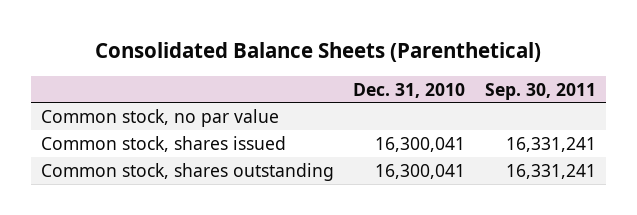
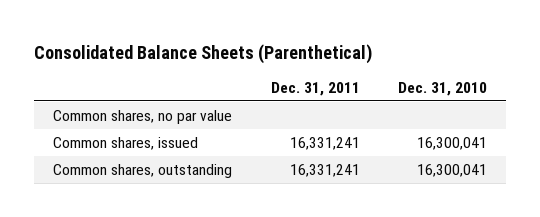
- | Dec. 31, 2010 | Sep. 30, 2011
+ | Dec. 31, 2011 | Dec. 31, 2010
- Common stock, no par value
- Common stock, shares issued | 16,300,041 | 16,331,241
- Common stock, shares outstanding | 16,300,041 | 16,331,241
+ Common shares, no par value
+ Common shares, issued | 16,331,241 | 16,300,041
+ Common shares, outstanding | 16,331,241 | 16,300,041

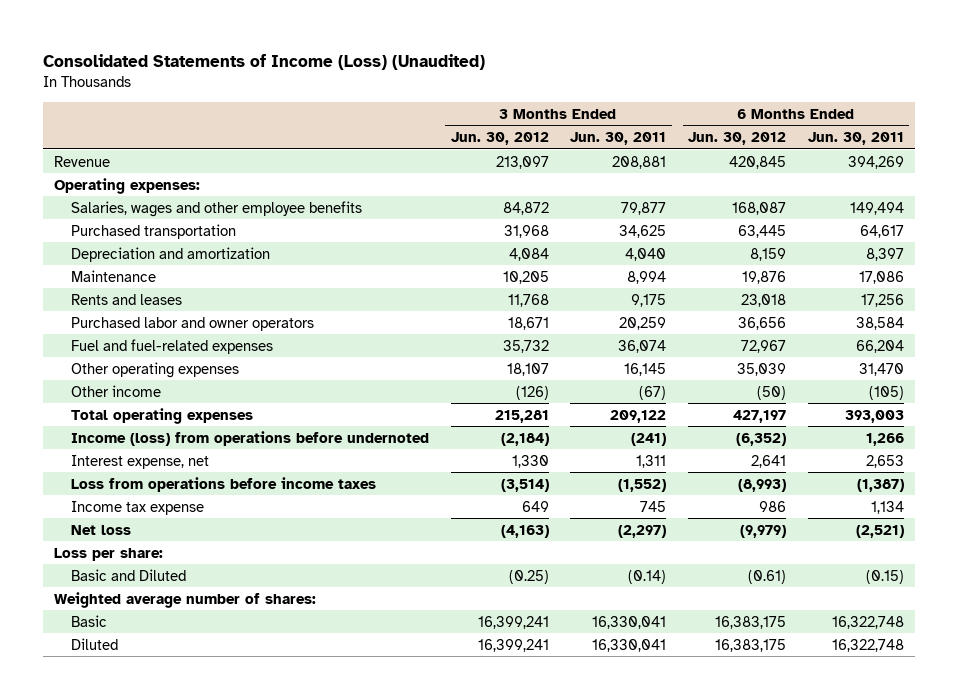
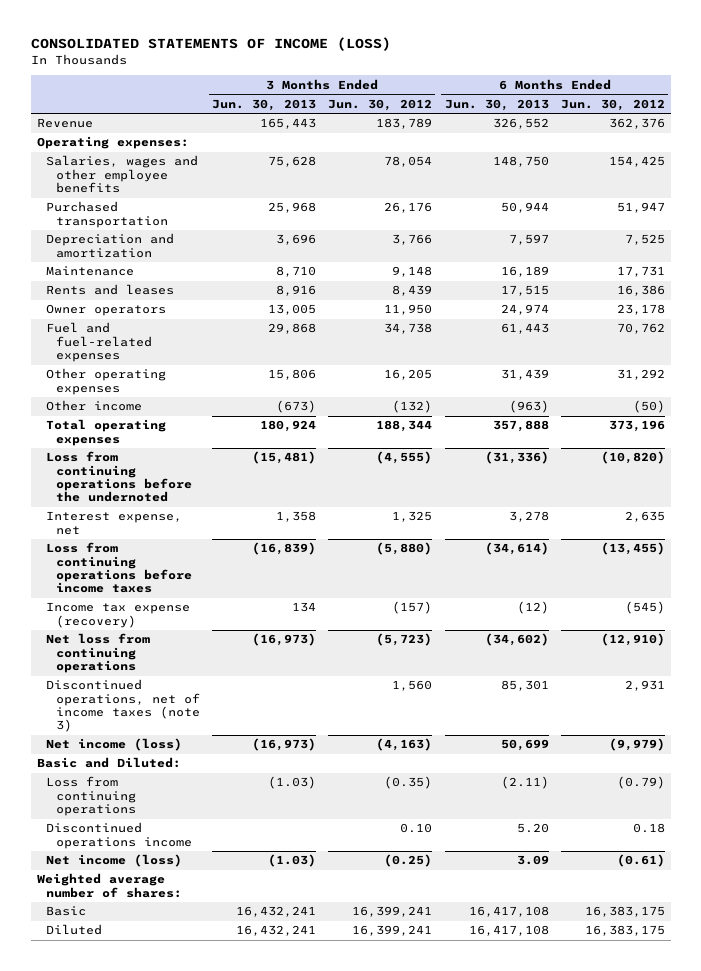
- Consolidated Statements of Income (Loss) (Unaudited)
+ CONSOLIDATED STATEMENTS OF INCOME (LOSS)
- | 3 Months Ended Jun. 30, 2012 | 3 Months Ended Jun. 30, 2011 | 6 Months Ended Jun. 30, 2012 | 6 Months Ended Jun. 30, 2011
+ | 3 Months Ended Jun. 30, 2013 | 3 Months Ended Jun. 30, 2012 | 6 Months Ended Jun. 30, 2013 | 6 Months Ended Jun. 30, 2012
- Revenue | 213,097 | 208,881 | 420,845 | 394,269
+ Revenue | 165,443 | 183,789 | 326,552 | 362,376
- Salaries, wages and other employee benefits | 84,872 | 79,877 | 168,087 | 149,494
- Purchased transportation | 31,968 | 34,625 | 63,445 | 64,617
- Depreciation and amortization | 4,084 | 4,040 | 8,159 | 8,397
- Maintenance | 10,205 | 8,994 | 19,876 | 17,086
- Rents and leases | 11,768 | 9,175 | 23,018 | 17,256
- Purchased labor and owner operators | 18,671 | 20,259 | 36,656 | 38,584
- Fuel and fuel-related expenses | 35,732 | 36,074 | 72,967 | 66,204
- Other operating expenses | 18,107 | 16,145 | 35,039 | 31,470
- Other income | (126) | (67) | (50) | (105)
- Total operating expenses | 215,281 | 209,122 | 427,197 | 393,003
- Income (loss) from operations before undernoted | (2,184) | (241) | (6,352) | 1,266
- Interest expense, net | 1,330 | 1,311 | 2,641 | 2,653
- Loss from operations before income taxes | (3,514) | (1,552) | (8,993) | (1,387)
- Income tax expense | 649 | 745 | 986 | 1,134
- Net loss | (4,163) | (2,297) | (9,979) | (2,521)
- Loss per share:
- Basic and Diluted | (0.25) | (0.14) | (0.61) | (0.15)
+ Salaries, wages and other employee benefits | 75,628 | 78,054 | 148,750 | 154,425
+ Purchased transportation | 25,968 | 26,176 | 50,944 | 51,947
+ Depreciation and amortization | 3,696 | 3,766 | 7,597 | 7,525
+ Maintenance | 8,710 | 9,148 | 16,189 | 17,731
+ Rents and leases | 8,916 | 8,439 | 17,515 | 16,386
+ Owner operators | 13,005 | 11,950 | 24,974 | 23,178
+ Fuel and fuel-related expenses | 29,868 | 34,738 | 61,443 | 70,762
+ Other operating expenses | 15,806 | 16,205 | 31,439 | 31,292
+ Other income | (673) | (132) | (963) | (50)
+ Total operating expenses | 180,924 | 188,344 | 357,888 | 373,196
+ Loss from continuing operations before the undernoted | (15,481) | (4,555) | (31,336) | (10,820)
+ Interest expense, net | 1,358 | 1,325 | 3,278 | 2,635
+ Loss from continuing operations before income taxes | (16,839) | (5,880) | (34,614) | (13,455)
+ Income tax expense (recovery) | 134 | (157) | (12) | (545)
+ Net loss from continuing operations | (16,973) | (5,723) | (34,602) | (12,910)
+ Discontinued operations, net of income taxes (note 3) | | 1,560 | 85,301 | 2,931
+ Net income (loss) | (16,973) | (4,163) | 50,699 | (9,979)
+ Basic and Diluted:
+ Loss from continuing operations | (1.03) | (0.35) | (2.11) | (0.79)
+ Discontinued operations income | | 0.10 | 5.20 | 0.18
+ Net income (loss) | (1.03) | (0.25) | 3.09 | (0.61)

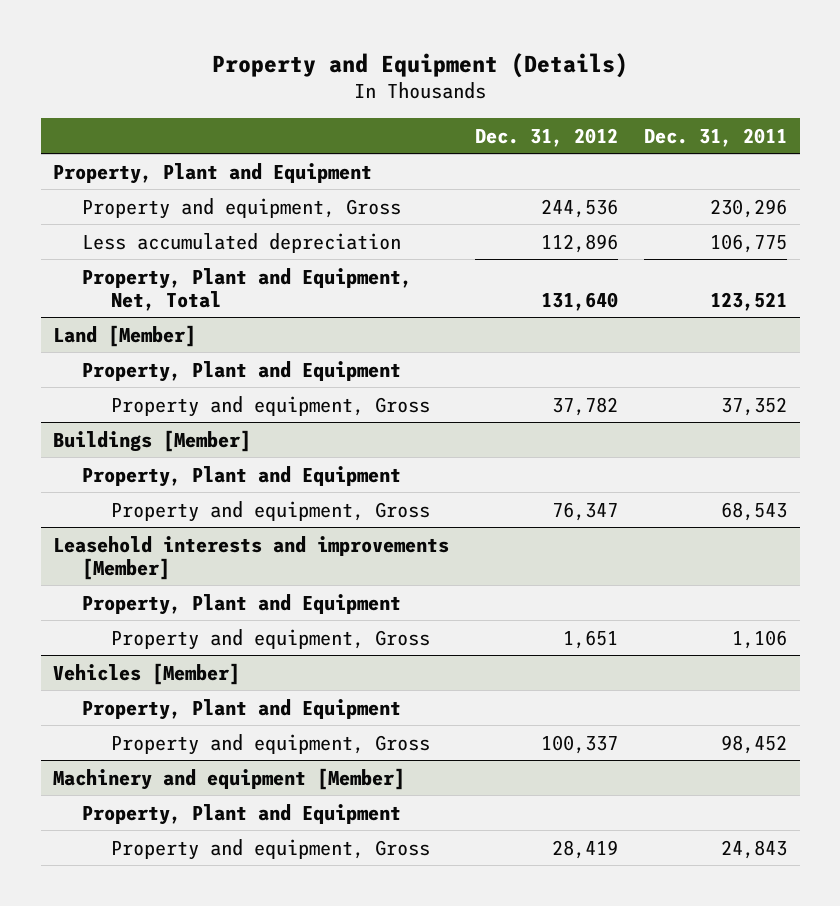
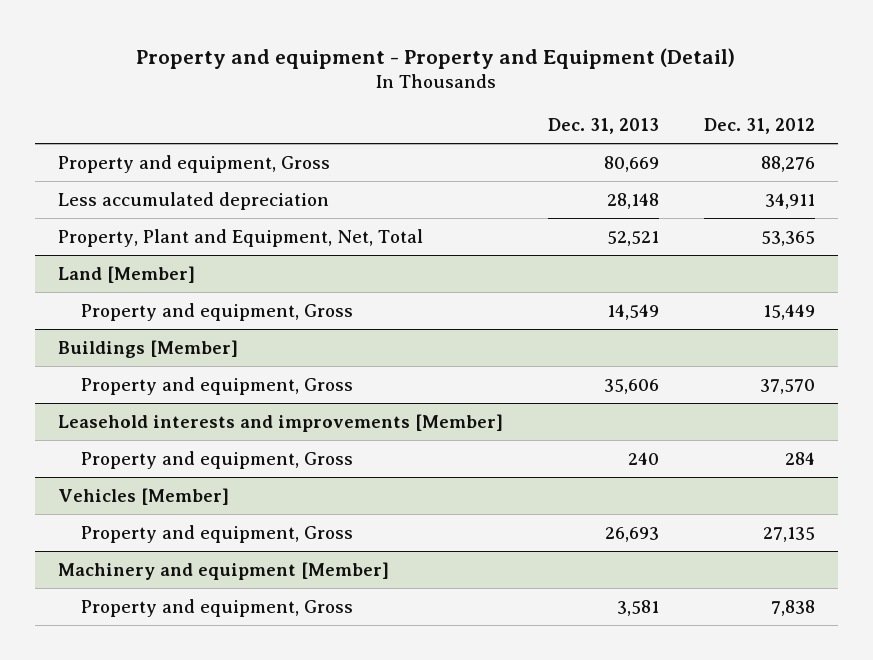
- Property and Equipment (Details)
+ Property and equipment - Property and Equipment (Detail)
- | Dec. 31, 2012 | Dec. 31, 2011
+ | Dec. 31, 2013 | Dec. 31, 2012
- Property, Plant and Equipment
- Property and equipment, Gross | 244,536 | 230,296
- Less accumulated depreciation | 112,896 | 106,775
- Property, Plant and Equipment, Net, Total | 131,640 | 123,521
+ Property and equipment, Gross | 80,669 | 88,276
+ Less accumulated depreciation | 28,148 | 34,911
+ Property, Plant and Equipment, Net, Total | 52,521 | 53,365
@ Land [Member]
- Property, Plant and Equipment
- Property and equipment, Gross | 37,782 | 37,352
+ Property and equipment, Gross | 14,549 | 15,449
@ Buildings [Member]
- Property, Plant and Equipment
- Property and equipment, Gross | 76,347 | 68,543
+ Property and equipment, Gross | 35,606 | 37,570
@ Leasehold interests and improvements [Member]
- Property, Plant and Equipment
- Property and equipment, Gross | 1,651 | 1,106
+ Property and equipment, Gross | 240 | 284
@ Vehicles [Member]
- Property, Plant and Equipment
- Property and equipment, Gross | 100,337 | 98,452
+ Property and equipment, Gross | 26,693 | 27,135
@ Machinery and equipment [Member]
- Property, Plant and Equipment
- Property and equipment, Gross | 28,419 | 24,843
+ Property and equipment, Gross | 3,581 | 7,838

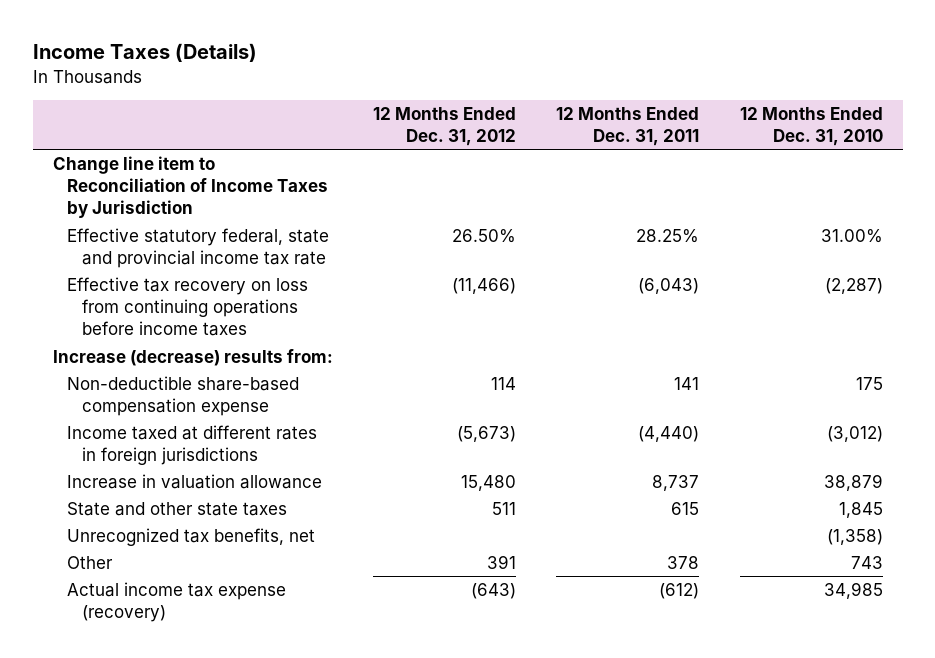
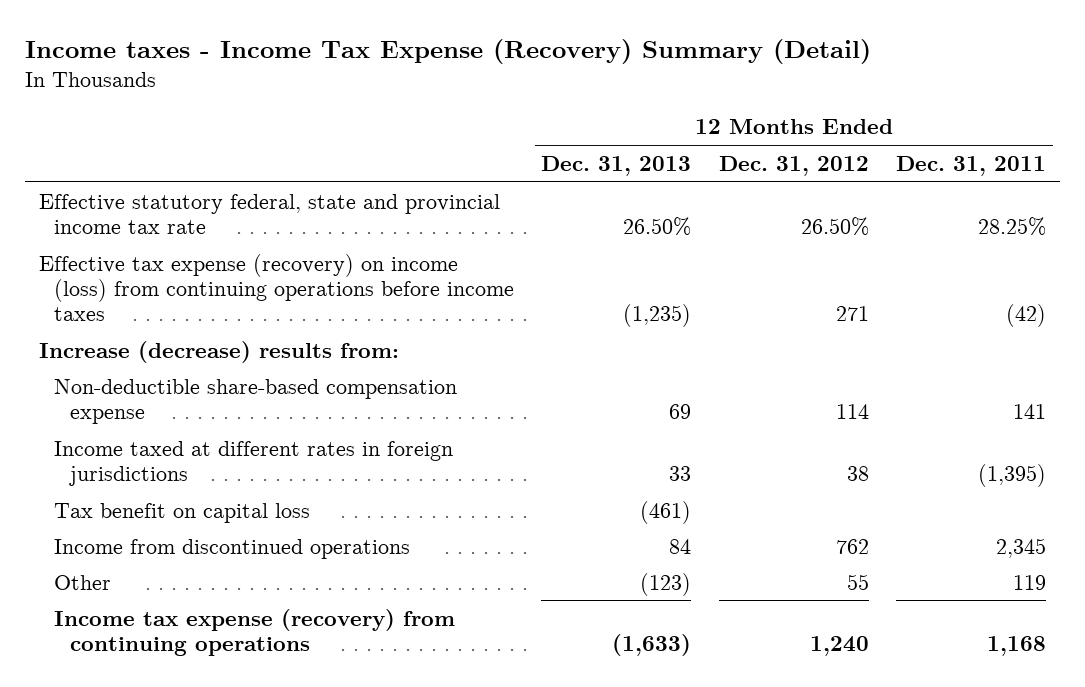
- Income Taxes (Details)
+ Income taxes - Income Tax Expense (Recovery) Summary (Detail)
- | 12 Months Ended Dec. 31, 2012 | 12 Months Ended Dec. 31, 2011 | 12 Months Ended Dec. 31, 2010
+ | 12 Months Ended Dec. 31, 2013 | 12 Months Ended Dec. 31, 2012 | 12 Months Ended Dec. 31, 2011
- Change line item to Reconciliation of Income Taxes by Jurisdiction
- Effective tax recovery on loss from continuing operations before income taxes | (11,466) | (6,043) | (2,287)
+ Effective tax expense (recovery) on income (loss) from continuing operations before income taxes | (1,235) | 271 | (42)
- Income taxed at different rates in foreign jurisdictions | (5,673) | (4,440) | (3,012)
- Increase in valuation allowance | 15,480 | 8,737 | 38,879
- State and other state taxes | 511 | 615 | 1,845
- Unrecognized tax benefits, net | | | (1,358)
- Other | 391 | 378 | 743
- Actual income tax expense (recovery) | (643) | (612) | 34,985
+ Income taxed at different rates in foreign jurisdictions | 33 | 38 | (1,395)
+ Tax benefit on capital loss | (461) | |
+ Income from discontinued operations | 84 | 762 | 2,345
+ Other | (123) | 55 | 119
+ Income tax expense (recovery) from continuing operations | (1,633) | 1,240 | 1,168

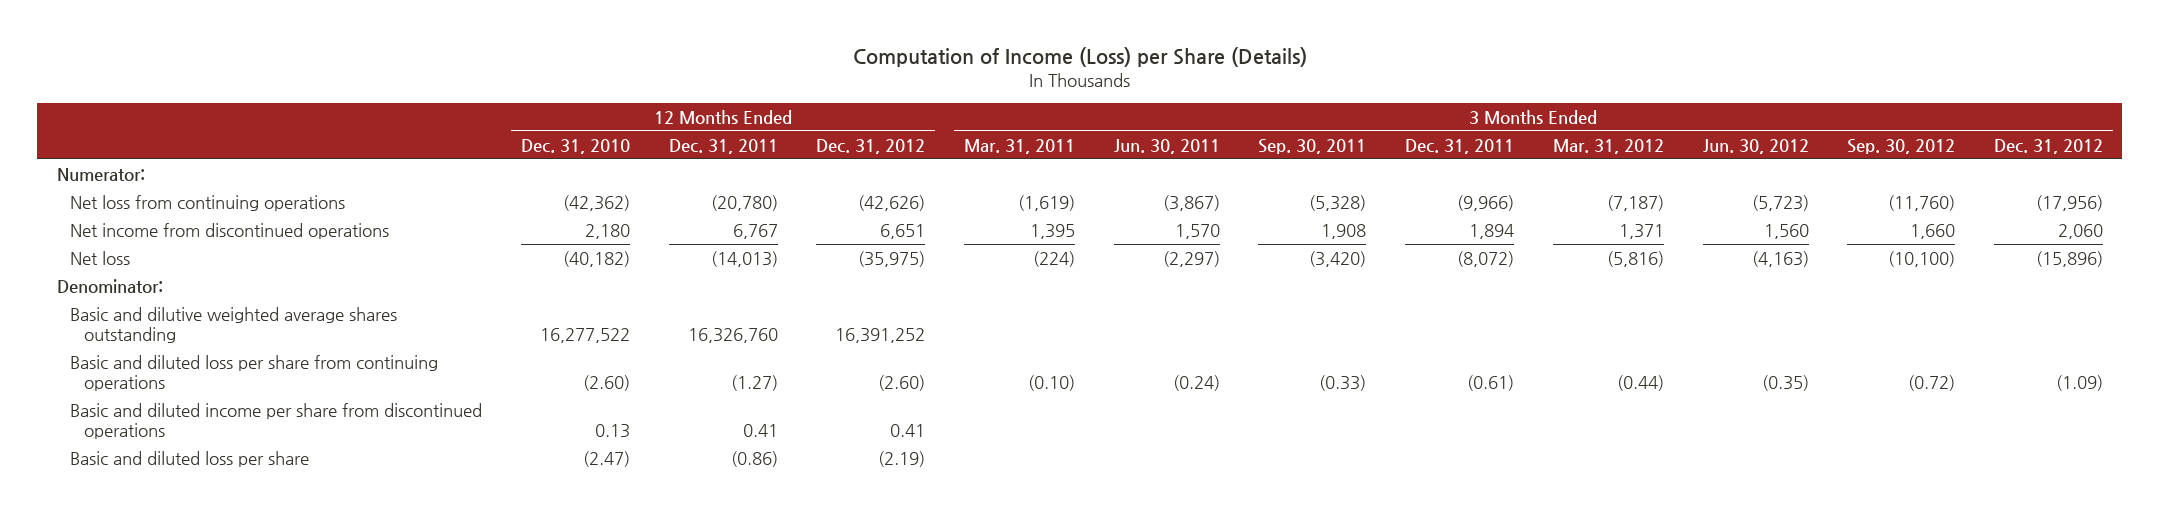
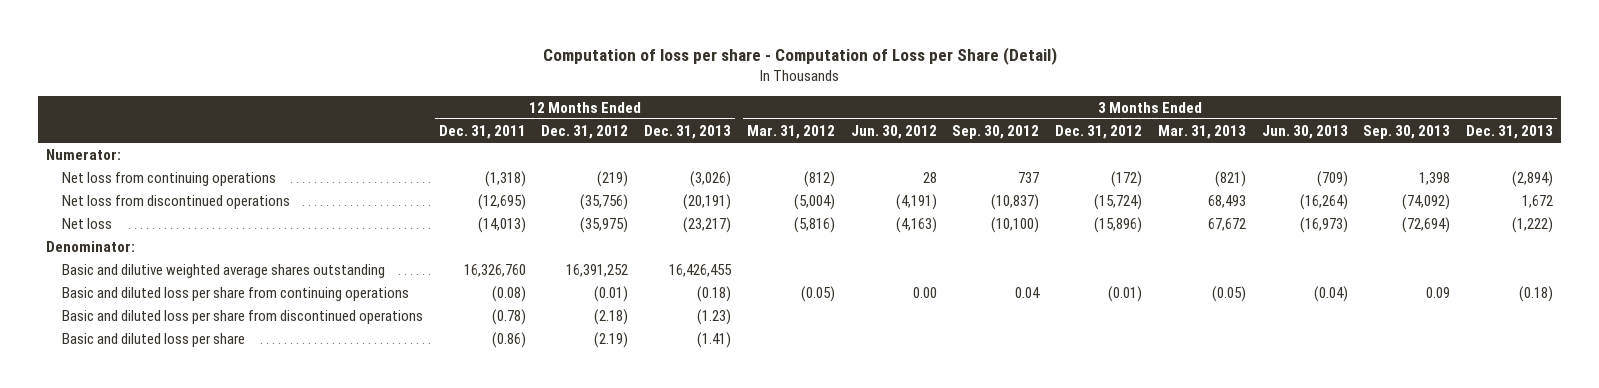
- Computation of Income (Loss) per Share (Details)
+ Computation of loss per share - Computation of Loss per Share (Detail)
- | 12 Months Ended Dec. 31, 2010 | 12 Months Ended Dec. 31, 2011 | 12 Months Ended Dec. 31, 2012 | 3 Months Ended Mar. 31, 2011 | 3 Months Ended Jun. 30, 2011 | 3 Months Ended Sep. 30, 2011 | 3 Months Ended Dec. 31, 2011 | 3 Months Ended Mar. 31, 2012 | 3 Months Ended Jun. 30, 2012 | 3 Months Ended Sep. 30, 2012 | 3 Months Ended Dec. 31, 2012
+ | 12 Months Ended Dec. 31, 2011 | 12 Months Ended Dec. 31, 2012 | 12 Months Ended Dec. 31, 2013 | 3 Months Ended Mar. 31, 2012 | 3 Months Ended Jun. 30, 2012 | 3 Months Ended Sep. 30, 2012 | 3 Months Ended Dec. 31, 2012 | 3 Months Ended Mar. 31, 2013 | 3 Months Ended Jun. 30, 2013 | 3 Months Ended Sep. 30, 2013 | 3 Months Ended Dec. 31, 2013
- Net loss from continuing operations | (42,362) | (20,780) | (42,626) | (1,619) | (3,867) | (5,328) | (9,966) | (7,187) | (5,723) | (11,760) | (17,956)
- Net income from discontinued operations | 2,180 | 6,767 | 6,651 | 1,395 | 1,570 | 1,908 | 1,894 | 1,371 | 1,560 | 1,660 | 2,060
+ Net loss from continuing operations | (1,318) | (219) | (3,026) | (812) | 28 | 737 | (172) | (821) | (709) | 1,398 | (2,894)
+ Net loss from discontinued operations | (12,695) | (35,756) | (20,191) | (5,004) | (4,191) | (10,837) | (15,724) | 68,493 | (16,264) | (74,092) | 1,672
- Basic and diluted loss per share from continuing operations | (2.60) | (1.27) | (2.60) | (0.10) | (0.24) | (0.33) | (0.61) | (0.44) | (0.35) | (0.72) | (1.09)
- Basic and diluted income per share from discontinued operations | 0.13 | 0.41 | 0.41 | | | | | | | |
+ Basic and diluted loss per share from continuing operations | (0.08) | (0.01) | (0.18) | (0.05) | 0.00 | 0.04 | (0.01) | (0.05) | (0.04) | 0.09 | (0.18)
+ Basic and diluted loss per share from discontinued operations | (0.78) | (2.18) | (1.23) | | | | | | | |

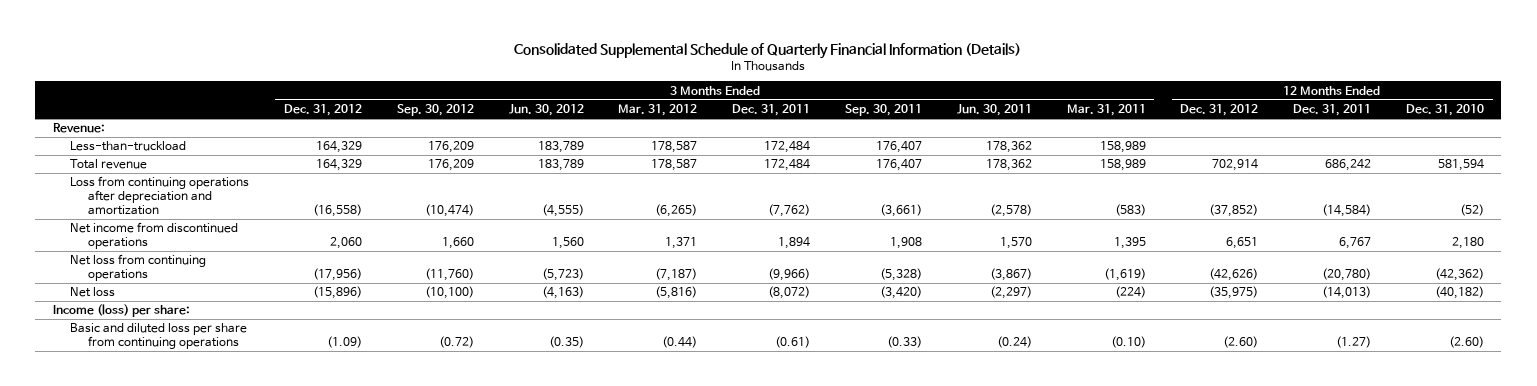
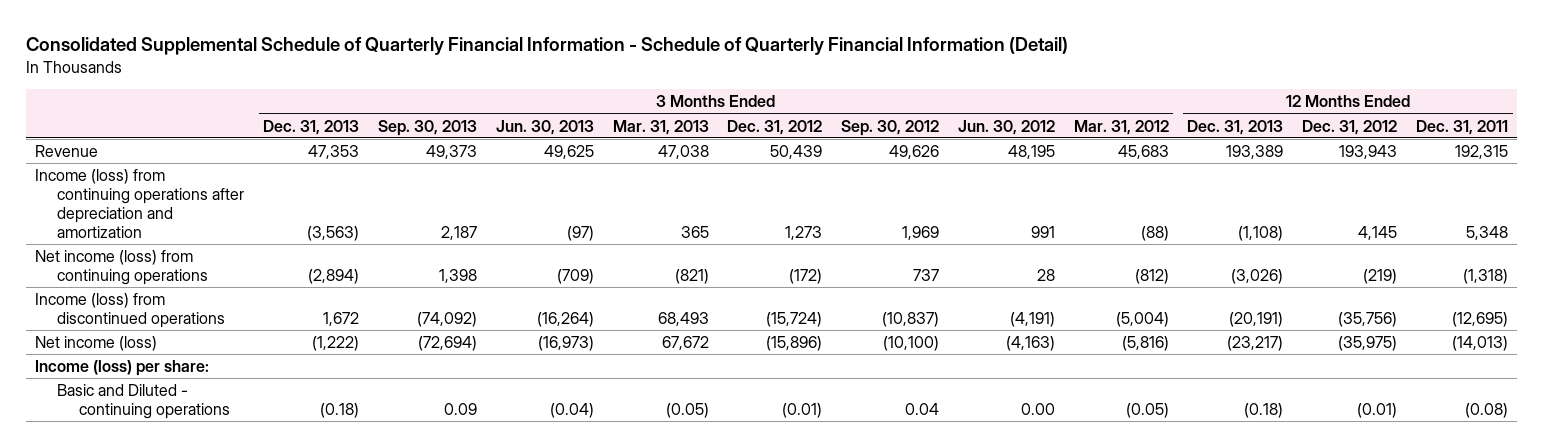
- Consolidated Supplemental Schedule of Quarterly Financial Information (Details)
+ Consolidated Supplemental Schedule of Quarterly Financial Information - Schedule of Quarterly Financial Information (Detail)
- | 3 Months Ended Dec. 31, 2012 | 3 Months Ended Sep. 30, 2012 | 3 Months Ended Jun. 30, 2012 | 3 Months Ended Mar. 31, 2012 | 3 Months Ended Dec. 31, 2011 | 3 Months Ended Sep. 30, 2011 | 3 Months Ended Jun. 30, 2011 | 3 Months Ended Mar. 31, 2011 | 12 Months Ended Dec. 31, 2012 | 12 Months Ended Dec. 31, 2011 | 12 Months Ended Dec. 31, 2010
+ | 3 Months Ended Dec. 31, 2013 | 3 Months Ended Sep. 30, 2013 | 3 Months Ended Jun. 30, 2013 | 3 Months Ended Mar. 31, 2013 | 3 Months Ended Dec. 31, 2012 | 3 Months Ended Sep. 30, 2012 | 3 Months Ended Jun. 30, 2012 | 3 Months Ended Mar. 31, 2012 | 12 Months Ended Dec. 31, 2013 | 12 Months Ended Dec. 31, 2012 | 12 Months Ended Dec. 31, 2011
- Revenue:
- Less-than-truckload | 164,329 | 176,209 | 183,789 | 178,587 | 172,484 | 176,407 | 178,362 | 158,989 | | |
- Total revenue | 164,329 | 176,209 | 183,789 | 178,587 | 172,484 | 176,407 | 178,362 | 158,989 | 702,914 | 686,242 | 581,594
- Loss from continuing operations after depreciation and amortization | (16,558) | (10,474) | (4,555) | (6,265) | (7,762) | (3,661) | (2,578) | (583) | (37,852) | (14,584) | (52)
- Net income from discontinued operations | 2,060 | 1,660 | 1,560 | 1,371 | 1,894 | 1,908 | 1,570 | 1,395 | 6,651 | 6,767 | 2,180
- Net loss from continuing operations | (17,956) | (11,760) | (5,723) | (7,187) | (9,966) | (5,328) | (3,867) | (1,619) | (42,626) | (20,780) | (42,362)
- Net loss | (15,896) | (10,100) | (4,163) | (5,816) | (8,072) | (3,420) | (2,297) | (224) | (35,975) | (14,013) | (40,182)
+ Revenue | 47,353 | 49,373 | 49,625 | 47,038 | 50,439 | 49,626 | 48,195 | 45,683 | 193,389 | 193,943 | 192,315
+ Income (loss) from continuing operations after depreciation and amortization | (3,563) | 2,187 | (97) | 365 | 1,273 | 1,969 | 991 | (88) | (1,108) | 4,145 | 5,348
+ Net income (loss) from continuing operations | (2,894) | 1,398 | (709) | (821) | (172) | 737 | 28 | (812) | (3,026) | (219) | (1,318)
+ Income (loss) from discontinued operations | 1,672 | (74,092) | (16,264) | 68,493 | (15,724) | (10,837) | (4,191) | (5,004) | (20,191) | (35,756) | (12,695)
+ Net income (loss) | (1,222) | (72,694) | (16,973) | 67,672 | (15,896) | (10,100) | (4,163) | (5,816) | (23,217) | (35,975) | (14,013)
- Basic and diluted loss per share from continuing operations | (1.09) | (0.72) | (0.35) | (0.44) | (0.61) | (0.33) | (0.24) | (0.10) | (2.60) | (1.27) | (2.60)
+ Basic and Diluted - continuing operations | (0.18) | 0.09 | (0.04) | (0.05) | (0.01) | 0.04 | 0.00 | (0.05) | (0.18) | (0.01) | (0.08)

